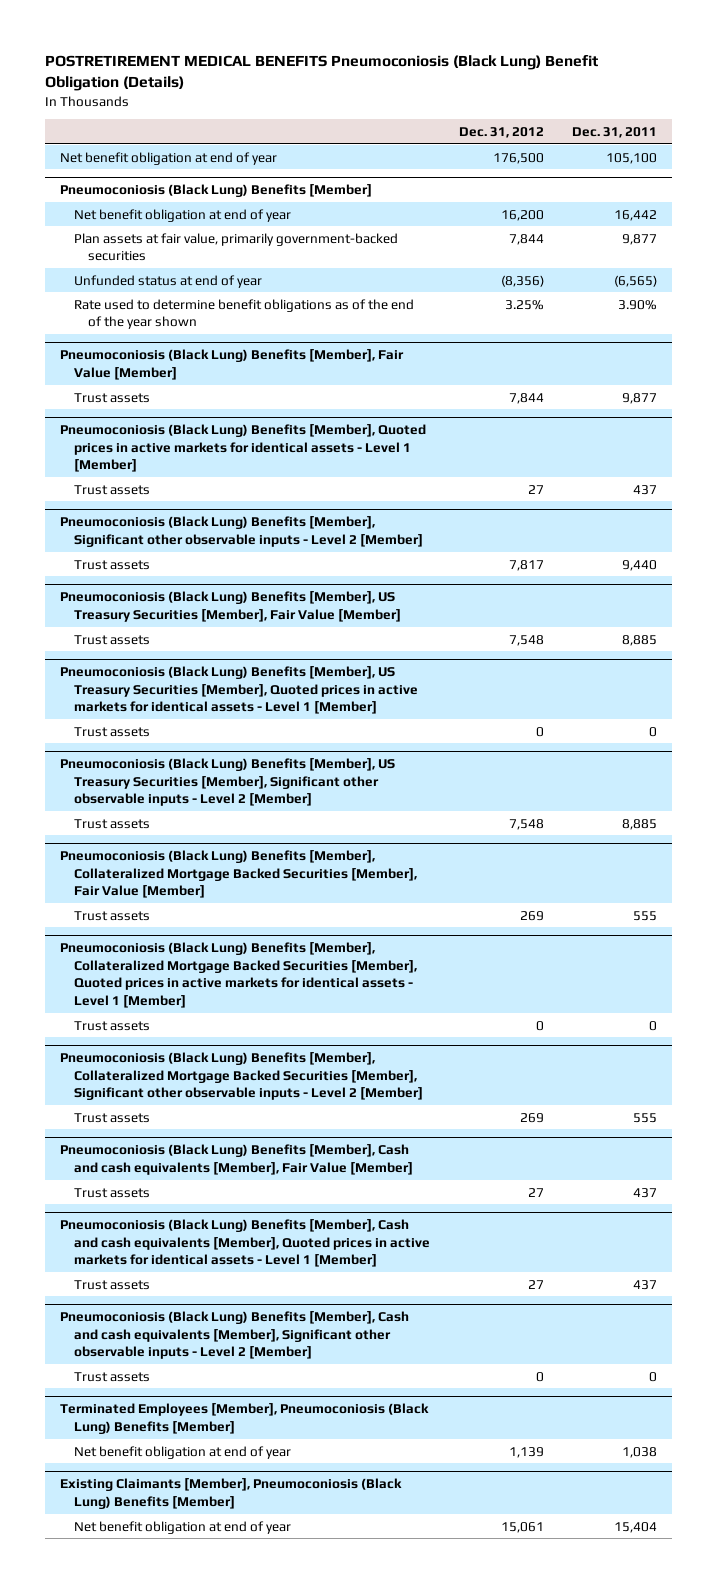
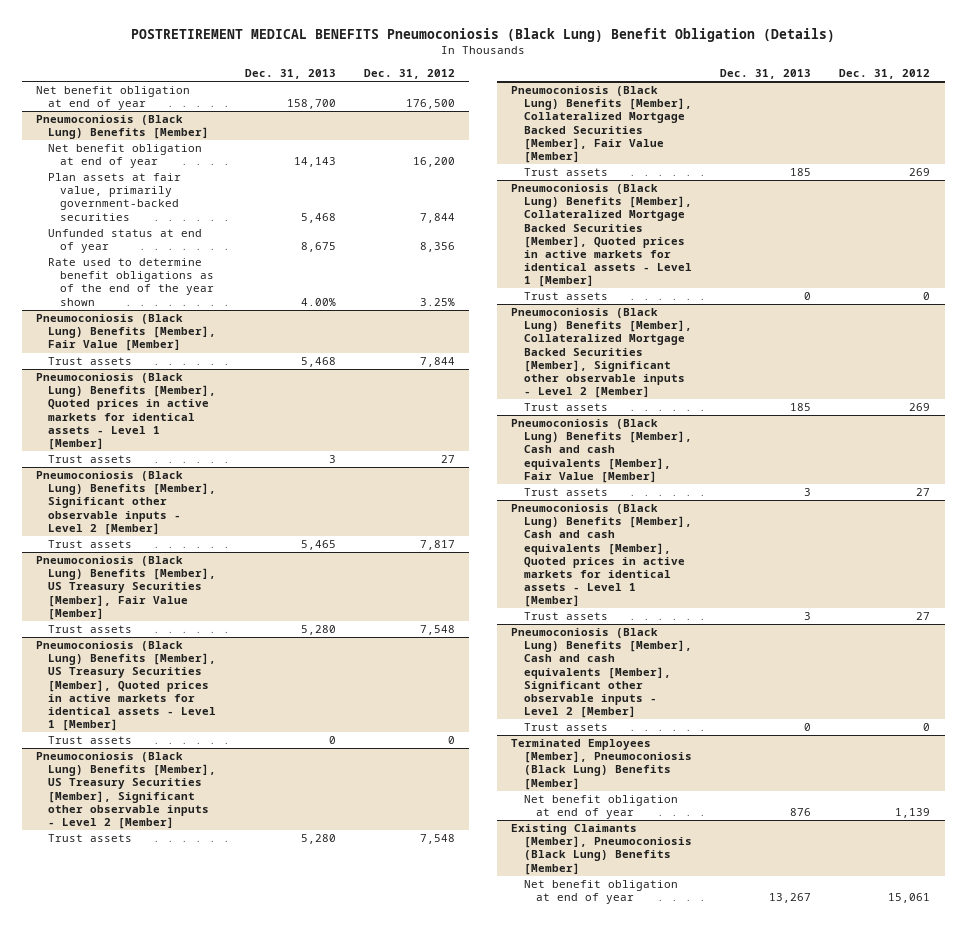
- | Dec. 31, 2012 | Dec. 31, 2011
+ | Dec. 31, 2013 | Dec. 31, 2012
@ Pneumoconiosis (Black Lung) Benefits [Member]
- Unfunded status at end of year | (8,356) | (6,565)
+ Unfunded status at end of year | 8,675 | 8,356

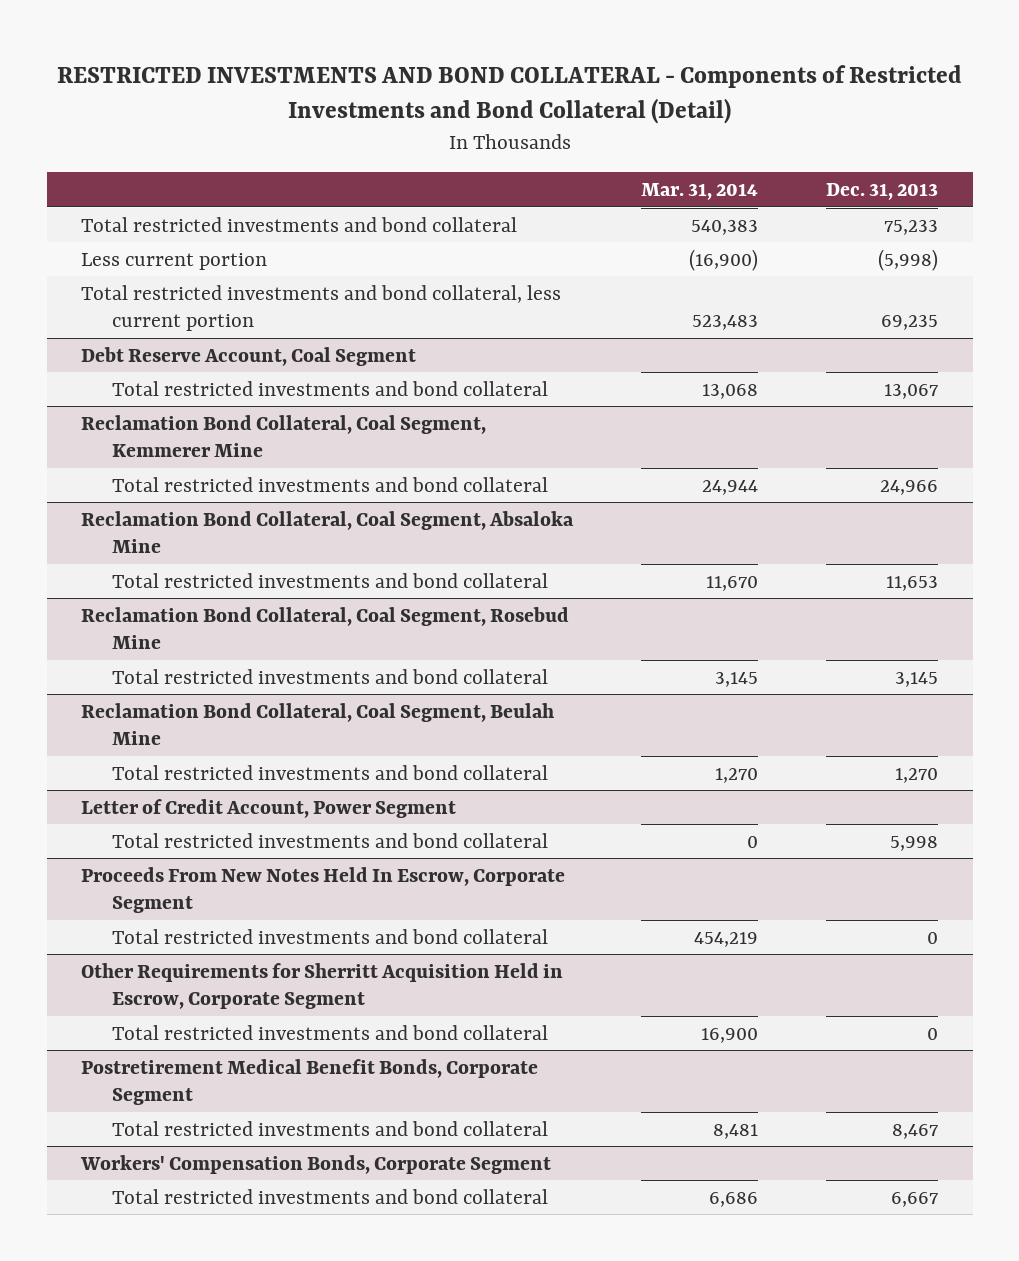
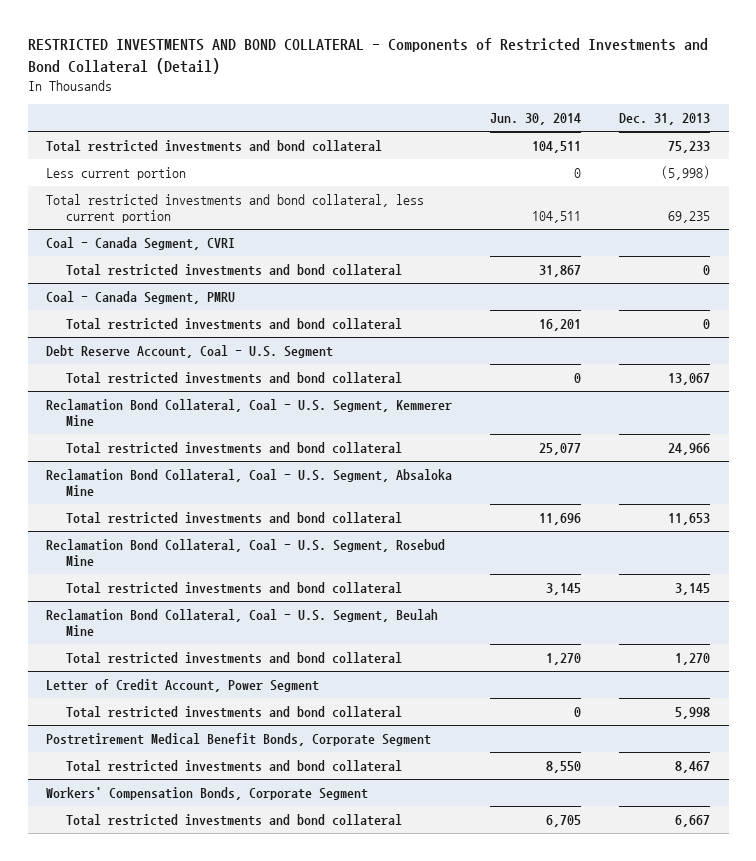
- | Mar. 31, 2014 | Dec. 31, 2013
+ | Jun. 30, 2014 | Dec. 31, 2013
- Debt Reserve Account, Coal Segment
+ Coal - Canada Segment, CVRI
+ Total restricted investments and bond collateral | 31,867 | 0
+ Coal - Canada Segment, PMRU
+ Total restricted investments and bond collateral | 16,201 | 0
+ Debt Reserve Account, Coal - U.S. Segment
- Reclamation Bond Collateral, Coal Segment, Kemmerer Mine
+ Reclamation Bond Collateral, Coal - U.S. Segment, Kemmerer Mine
- Reclamation Bond Collateral, Coal Segment, Absaloka Mine
+ Reclamation Bond Collateral, Coal - U.S. Segment, Absaloka Mine
- Reclamation Bond Collateral, Coal Segment, Rosebud Mine
+ Reclamation Bond Collateral, Coal - U.S. Segment, Rosebud Mine
- Reclamation Bond Collateral, Coal Segment, Beulah Mine
+ Reclamation Bond Collateral, Coal - U.S. Segment, Beulah Mine
- Proceeds From New Notes Held In Escrow, Corporate Segment
- Total restricted investments and bond collateral | 454,219 | 0
- Other Requirements for Sherritt Acquisition Held in Escrow, Corporate Segment
- Total restricted investments and bond collateral | 16,900 | 0

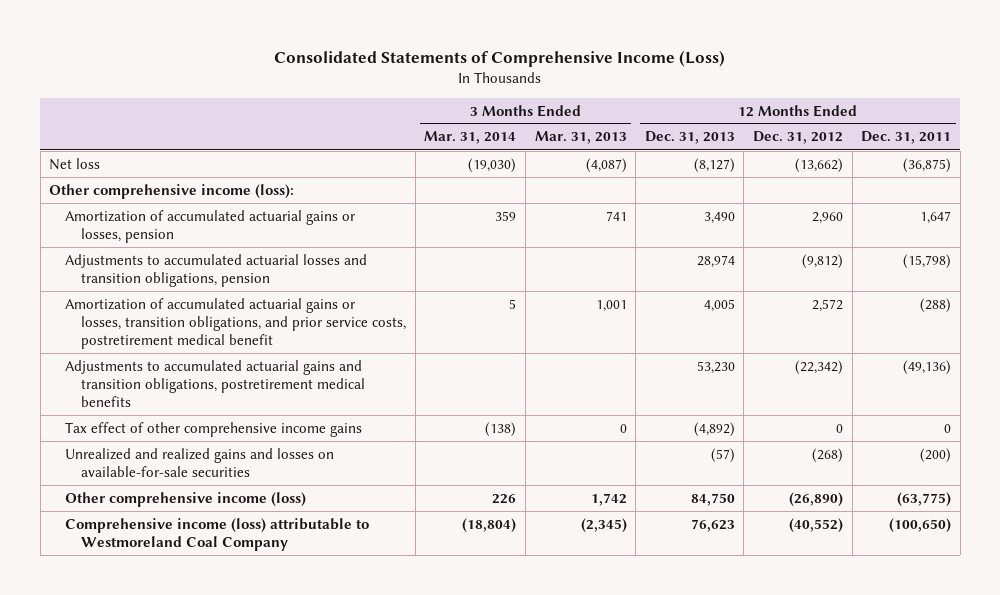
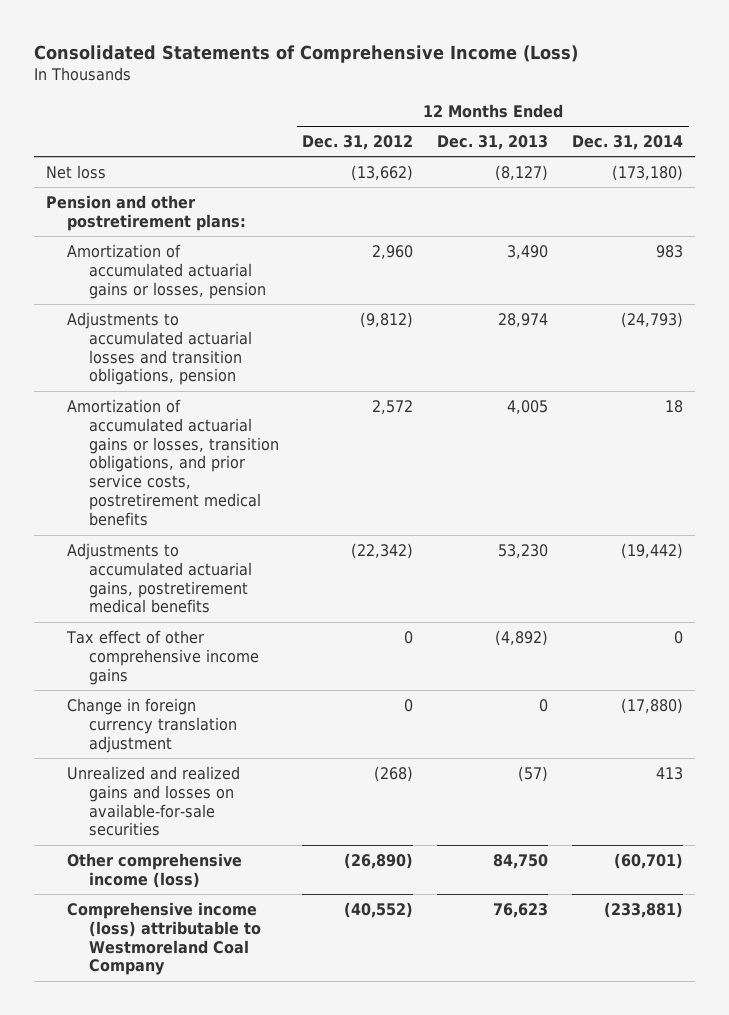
- | 3 Months Ended Mar. 31, 2014 | 3 Months Ended Mar. 31, 2013 | 12 Months Ended Dec. 31, 2013 | 12 Months Ended Dec. 31, 2012 | 12 Months Ended Dec. 31, 2011
+ | 12 Months Ended Dec. 31, 2012 | 12 Months Ended Dec. 31, 2013 | 12 Months Ended Dec. 31, 2014
- Other comprehensive income (loss):
+ Pension and other postretirement plans:
- Amortization of accumulated actuarial gains or losses, transition obligations, and prior service costs, postretirement medical benefit | 5 | 1,001 | 4,005 | 2,572 | (288)
- Adjustments to accumulated actuarial gains and transition obligations, postretirement medical benefits | | | 53,230 | (22,342) | (49,136)
+ Amortization of accumulated actuarial gains or losses, transition obligations, and prior service costs, postretirement medical benefits | 2,572 | 4,005 | 18
+ Adjustments to accumulated actuarial gains, postretirement medical benefits | (22,342) | 53,230 | (19,442)
+ Change in foreign currency translation adjustment | 0 | 0 | (17,880)

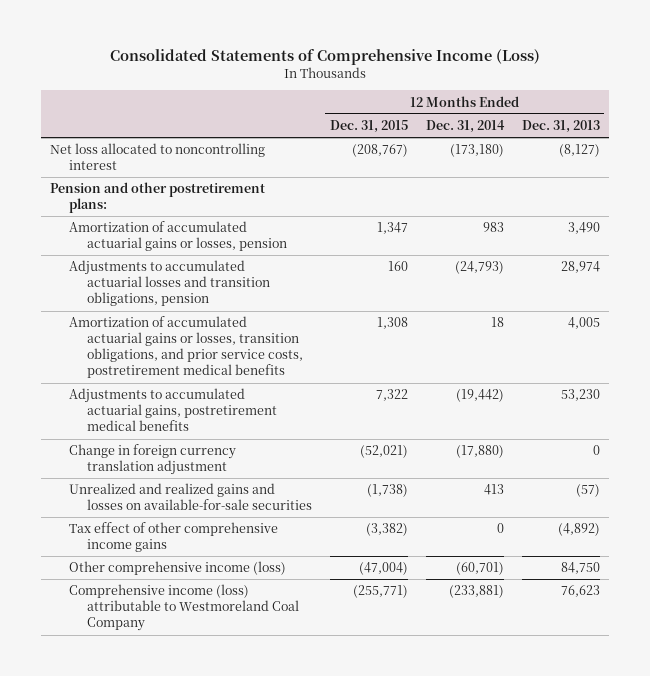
- | 12 Months Ended Dec. 31, 2012 | 12 Months Ended Dec. 31, 2013 | 12 Months Ended Dec. 31, 2014
+ | 12 Months Ended Dec. 31, 2015 | 12 Months Ended Dec. 31, 2014 | 12 Months Ended Dec. 31, 2013
- Net loss | (13,662) | (8,127) | (173,180)
+ Net loss allocated to noncontrolling interest | (208,767) | (173,180) | (8,127)
moved down: Tax effect of other comprehensive income gains | (3,382) | 0 | (4,892)

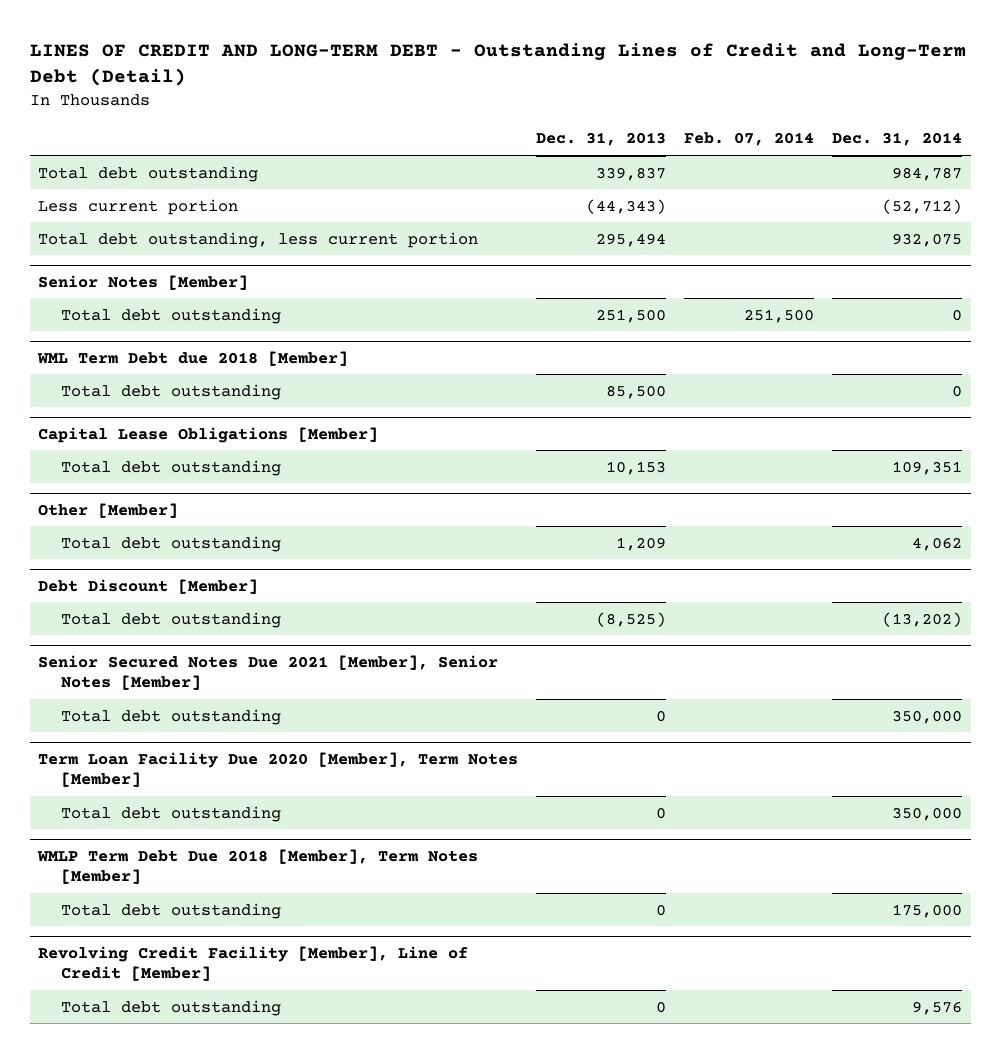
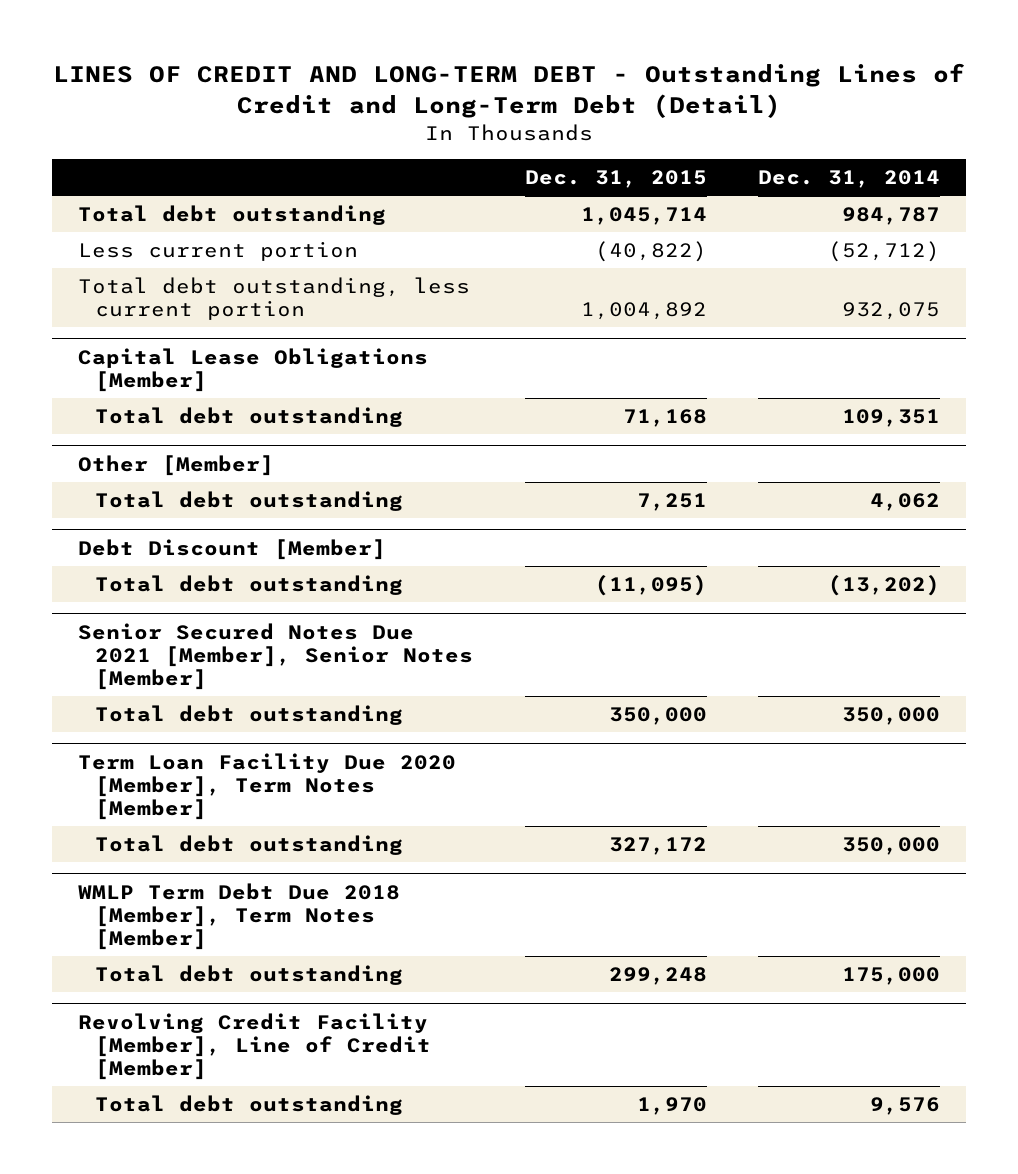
- | Dec. 31, 2013 | Feb. 07, 2014 | Dec. 31, 2014
+ | Dec. 31, 2015 | Dec. 31, 2014
- Senior Notes [Member]
- Total debt outstanding | 251,500 | 251,500 | 0
- WML Term Debt due 2018 [Member]
- Total debt outstanding | 85,500 | | 0

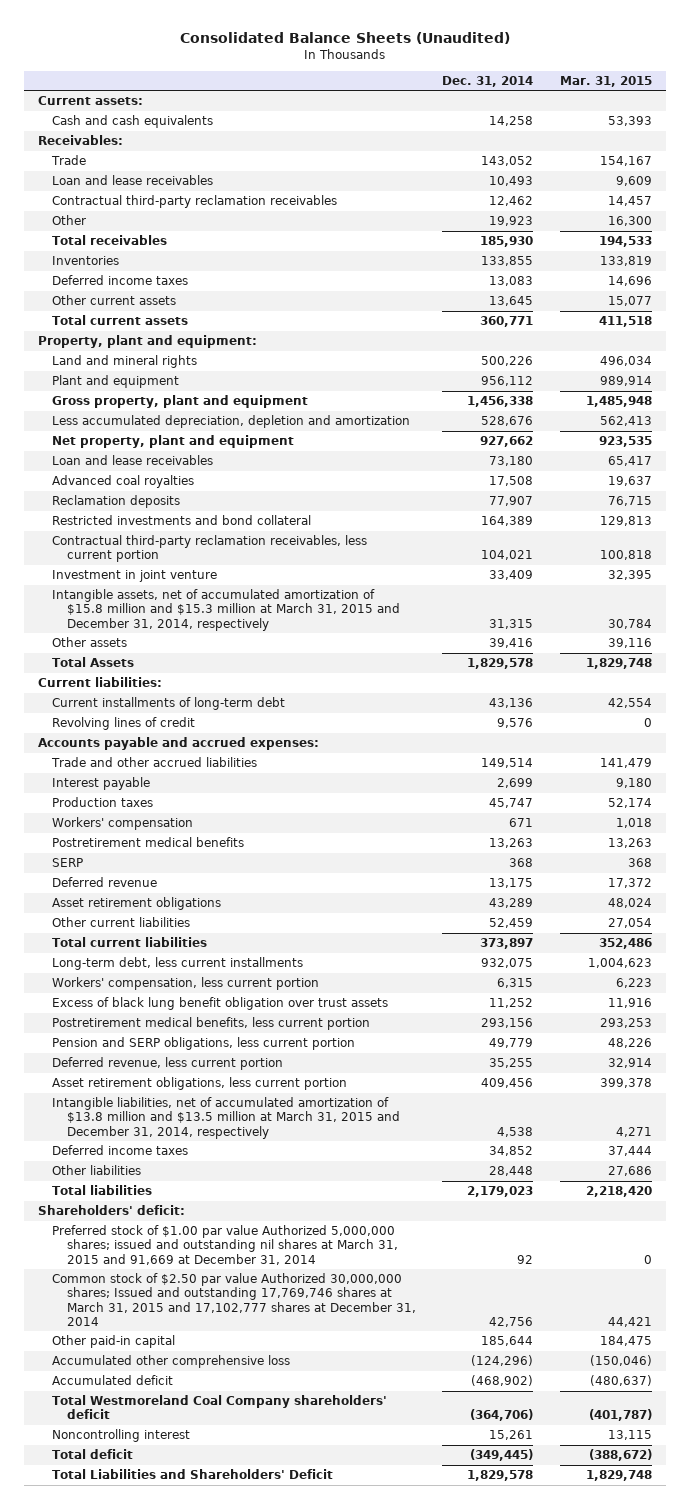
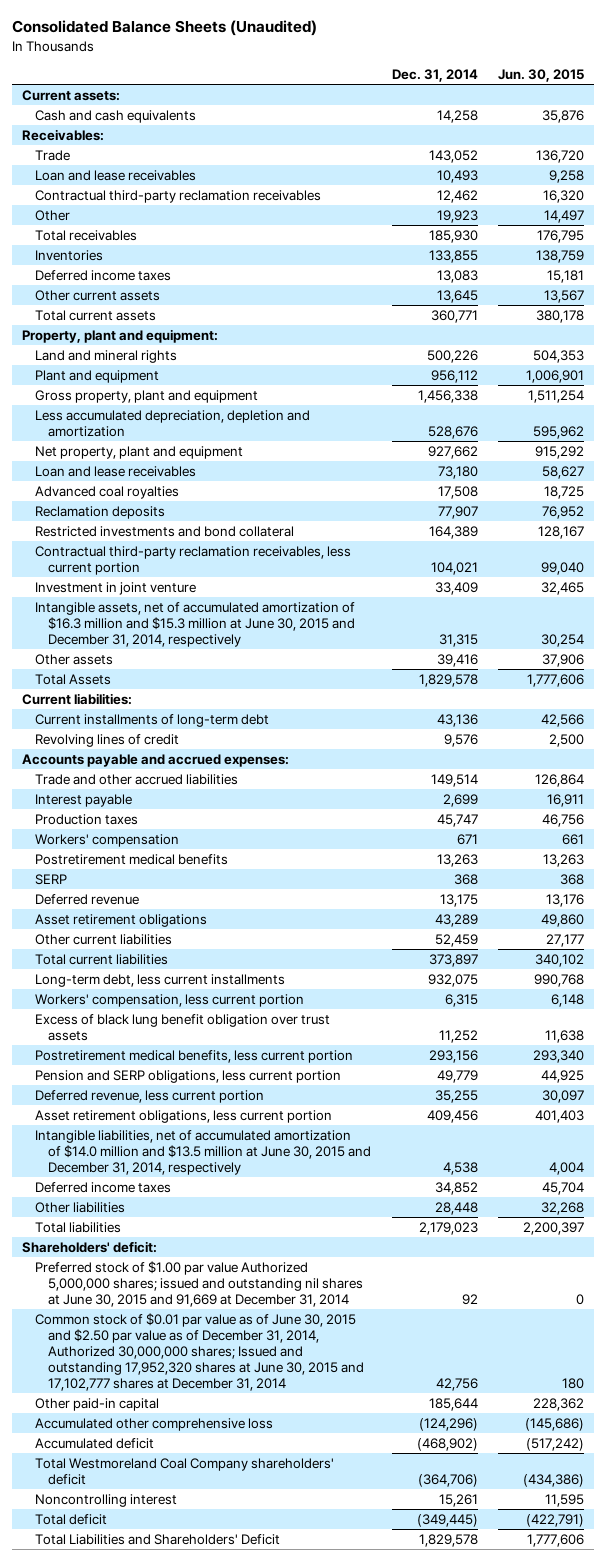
- | Dec. 31, 2014 | Mar. 31, 2015
+ | Dec. 31, 2014 | Jun. 30, 2015
- Intangible assets, net of accumulated amortization of $15.8 million and $15.3 million at March 31, 2015 and December 31, 2014, respectively | 31,315 | 30,784
+ Intangible assets, net of accumulated amortization of $16.3 million and $15.3 million at June 30, 2015 and December 31, 2014, respectively | 31,315 | 30,254
- Intangible liabilities, net of accumulated amortization of $13.8 million and $13.5 million at March 31, 2015 and December 31, 2014, respectively | 4,538 | 4,271
+ Intangible liabilities, net of accumulated amortization of $14.0 million and $13.5 million at June 30, 2015 and December 31, 2014, respectively | 4,538 | 4,004
- Preferred stock of $1.00 par value Authorized 5,000,000 shares; issued and outstanding nil shares at March 31, 2015 and 91,669 at December 31, 2014 | 92 | 0
- Common stock of $2.50 par value Authorized 30,000,000 shares; Issued and outstanding 17,769,746 shares at March 31, 2015 and 17,102,777 shares at December 31, 2014 | 42,756 | 44,421
+ Preferred stock of $1.00 par value Authorized 5,000,000 shares; issued and outstanding nil shares at June 30, 2015 and 91,669 at December 31, 2014 | 92 | 0
+ Common stock of $0.01 par value as of June 30, 2015 and $2.50 par value as of December 31, 2014, Authorized 30,000,000 shares; Issued and outstanding 17,952,320 shares at June 30, 2015 and 17,102,777 shares at December 31, 2014 | 42,756 | 180

